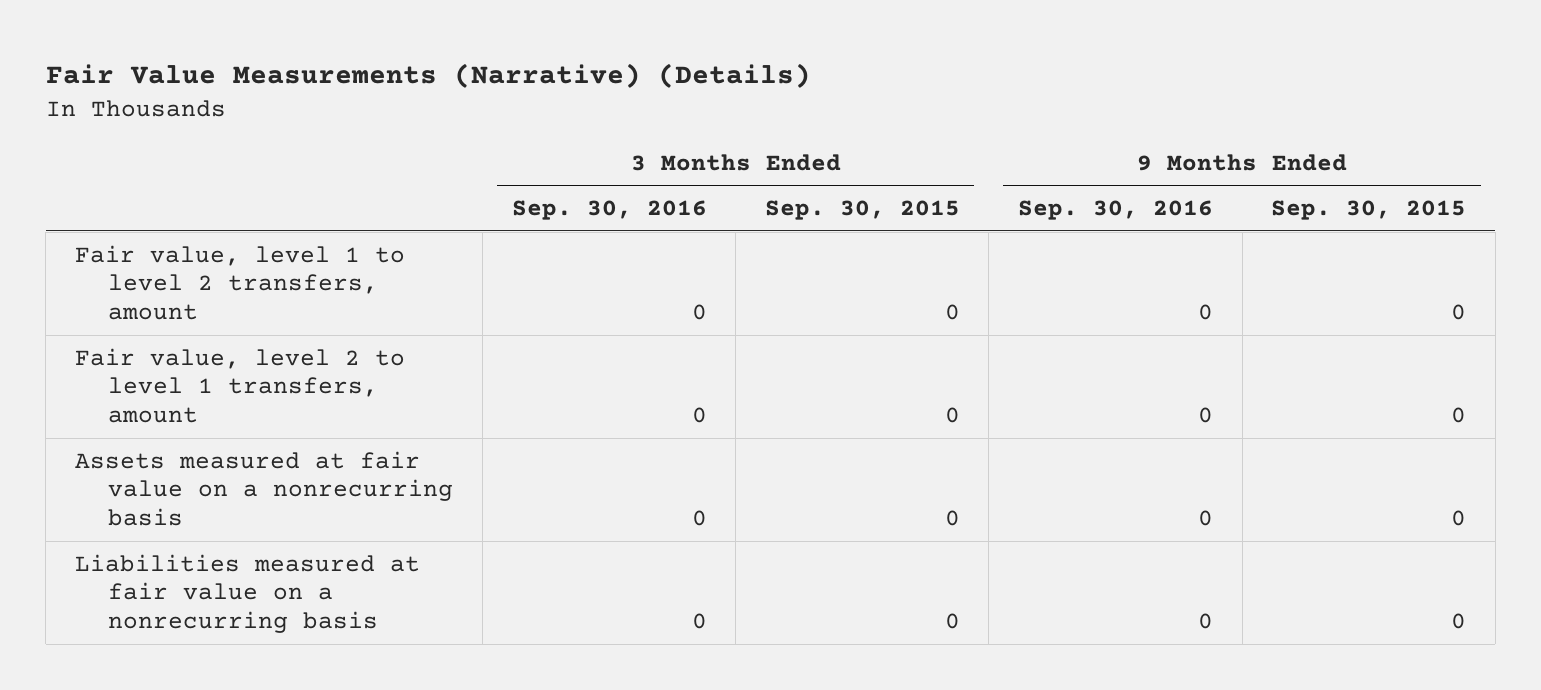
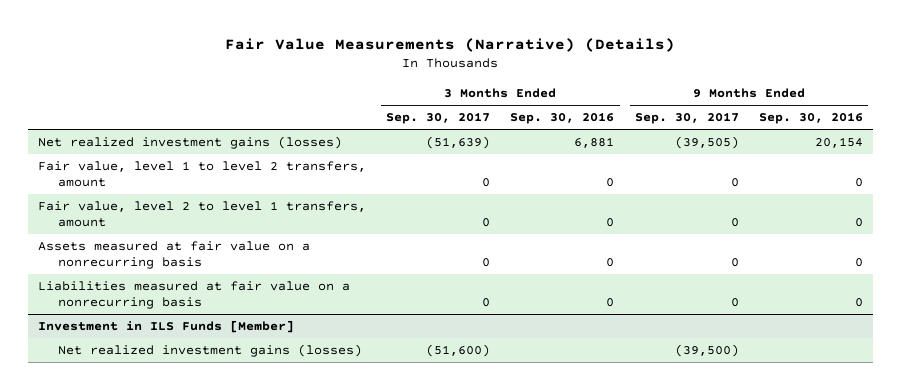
- | 3 Months Ended Sep. 30, 2016 | 3 Months Ended Sep. 30, 2015 | 9 Months Ended Sep. 30, 2016 | 9 Months Ended Sep. 30, 2015
+ | 3 Months Ended Sep. 30, 2017 | 3 Months Ended Sep. 30, 2016 | 9 Months Ended Sep. 30, 2017 | 9 Months Ended Sep. 30, 2016
+ Net realized investment gains (losses) | (51,639) | 6,881 | (39,505) | 20,154
+ Investment in ILS Funds [Member]
+ Net realized investment gains (losses) | (51,600) | | (39,500) |

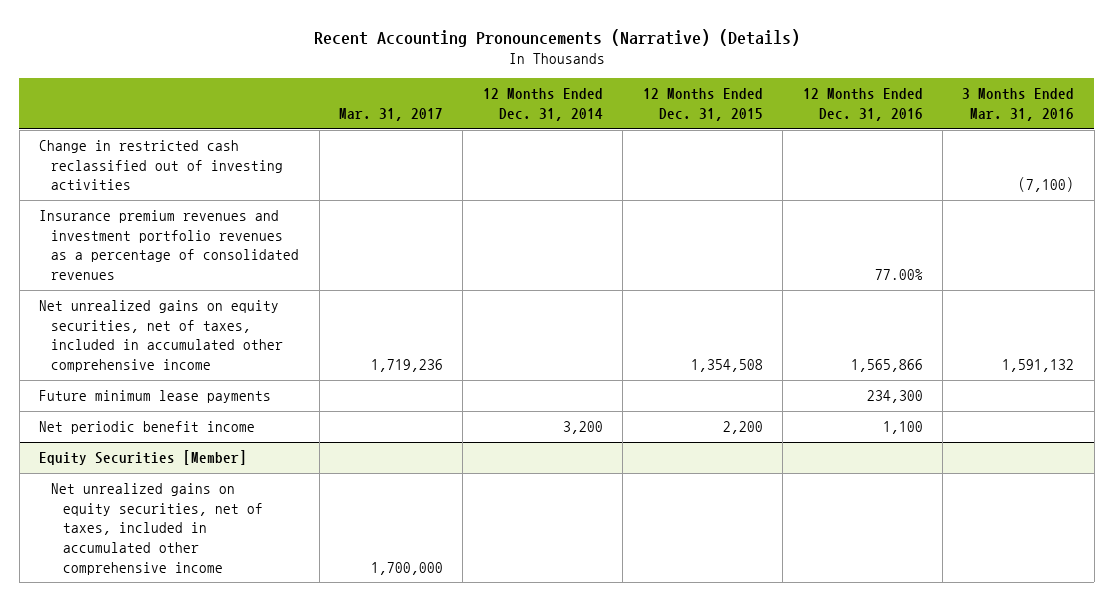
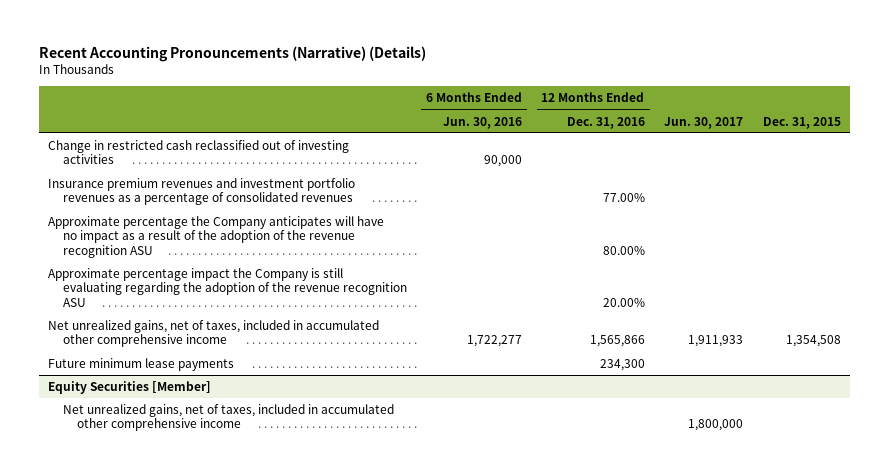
- | Mar. 31, 2017 | 12 Months Ended Dec. 31, 2014 | 12 Months Ended Dec. 31, 2015 | 12 Months Ended Dec. 31, 2016 | 3 Months Ended Mar. 31, 2016
+ | 6 Months Ended Jun. 30, 2016 | 12 Months Ended Dec. 31, 2016 | Jun. 30, 2017 | Dec. 31, 2015
- Net unrealized gains on equity securities, net of taxes, included in accumulated other comprehensive income | 1,719,236 | | 1,354,508 | 1,565,866 | 1,591,132
+ Approximate percentage the Company anticipates will have no impact as a result of the adoption of the revenue recognition ASU | | 80.00% | |
+ Approximate percentage impact the Company is still evaluating regarding the adoption of the revenue recognition ASU | | 20.00% | |
+ Net unrealized gains, net of taxes, included in accumulated other comprehensive income | 1,722,277 | 1,565,866 | 1,911,933 | 1,354,508
- Net periodic benefit income | | 3,200 | 2,200 | 1,100 |
@ Equity Securities [Member]
- Net unrealized gains on equity securities, net of taxes, included in accumulated other comprehensive income | 1,700,000 | | | |
+ Net unrealized gains, net of taxes, included in accumulated other comprehensive income | | | 1,800,000 |

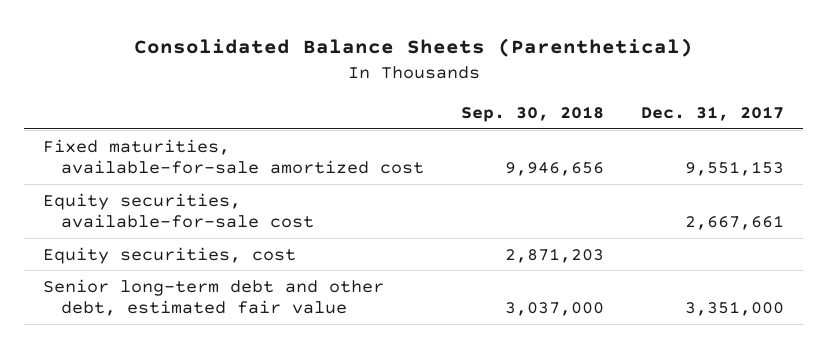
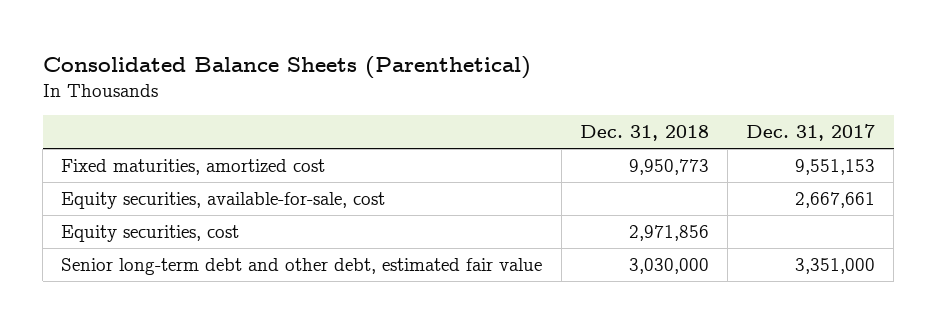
- | Sep. 30, 2018 | Dec. 31, 2017
+ | Dec. 31, 2018 | Dec. 31, 2017
- Fixed maturities, available-for-sale amortized cost | 9,946,656 | 9,551,153
- Equity securities, available-for-sale cost | | 2,667,661
+ Fixed maturities, amortized cost | 9,950,773 | 9,551,153
+ Equity securities, available-for-sale, cost | | 2,667,661

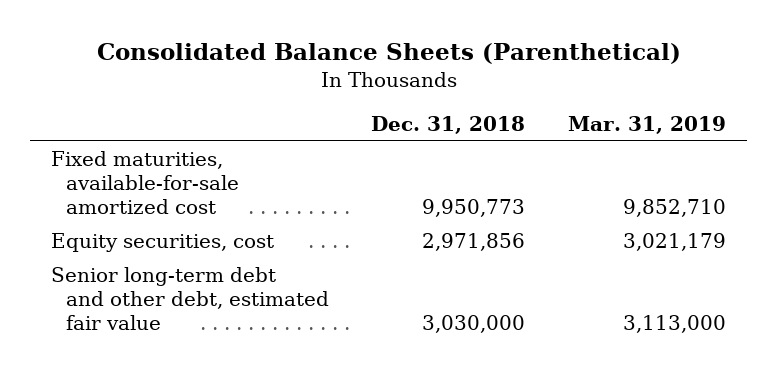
- | Dec. 31, 2018 | Dec. 31, 2017
+ | Dec. 31, 2018 | Mar. 31, 2019
- Fixed maturities, amortized cost | 9,950,773 | 9,551,153
- Equity securities, available-for-sale, cost | | 2,667,661
+ Fixed maturities, available-for-sale amortized cost | 9,950,773 | 9,852,710

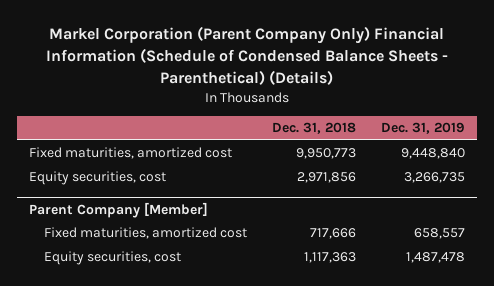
- Consolidated Balance Sheets (Parenthetical)
+ Markel Corporation (Parent Company Only) Financial Information (Schedule of Condensed Balance Sheets - Parenthetical) (Details)
- | Dec. 31, 2018 | Mar. 31, 2019
+ | Dec. 31, 2018 | Dec. 31, 2019
- Fixed maturities, available-for-sale amortized cost | 9,950,773 | 9,852,710
+ Fixed maturities, amortized cost | 9,950,773 | 9,448,840
- Senior long-term debt and other debt, estimated fair value | 3,030,000 | 3,113,000
+ Parent Company [Member]
+ Fixed maturities, amortized cost | 717,666 | 658,557
+ Equity securities, cost | 1,117,363 | 1,487,478

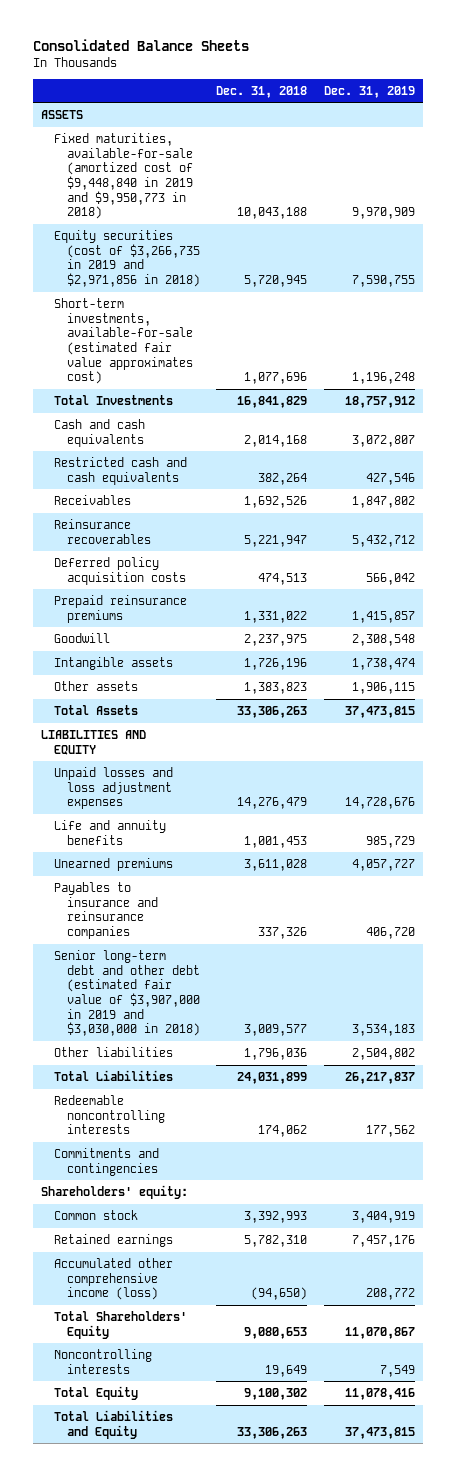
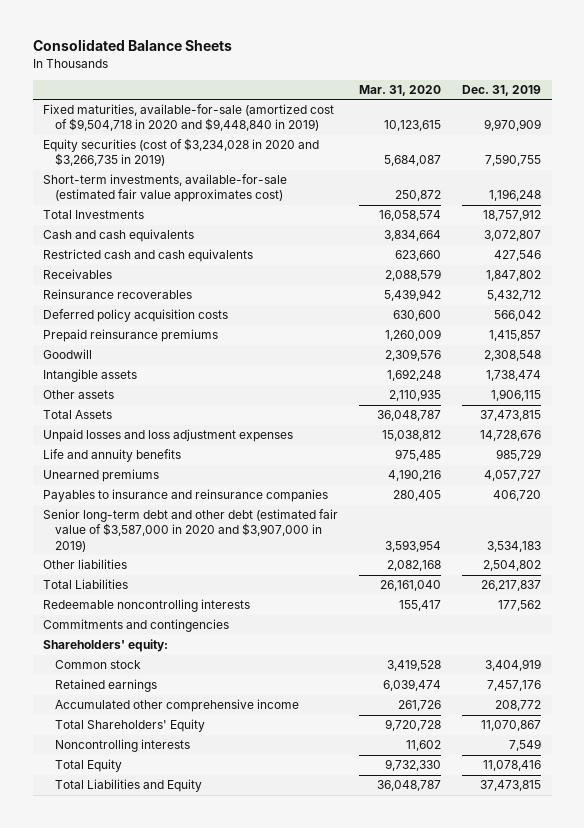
- | Dec. 31, 2018 | Dec. 31, 2019
+ | Mar. 31, 2020 | Dec. 31, 2019
- ASSETS
- Fixed maturities, available-for-sale (amortized cost of $9,448,840 in 2019 and $9,950,773 in 2018) | 10,043,188 | 9,970,909
- Equity securities (cost of $3,266,735 in 2019 and $2,971,856 in 2018) | 5,720,945 | 7,590,755
+ Fixed maturities, available-for-sale (amortized cost of $9,504,718 in 2020 and $9,448,840 in 2019) | 10,123,615 | 9,970,909
+ Equity securities (cost of $3,234,028 in 2020 and $3,266,735 in 2019) | 5,684,087 | 7,590,755
- LIABILITIES AND EQUITY
- Senior long-term debt and other debt (estimated fair value of $3,907,000 in 2019 and $3,030,000 in 2018) | 3,009,577 | 3,534,183
+ Senior long-term debt and other debt (estimated fair value of $3,587,000 in 2020 and $3,907,000 in 2019) | 3,593,954 | 3,534,183
- Accumulated other comprehensive income (loss) | (94,650) | 208,772
+ Accumulated other comprehensive income | 261,726 | 208,772

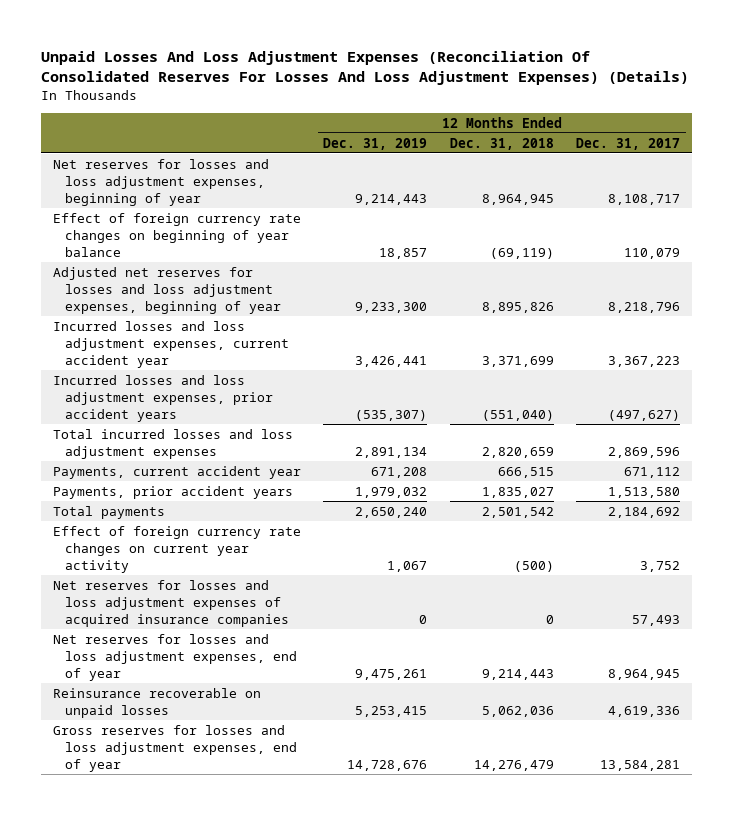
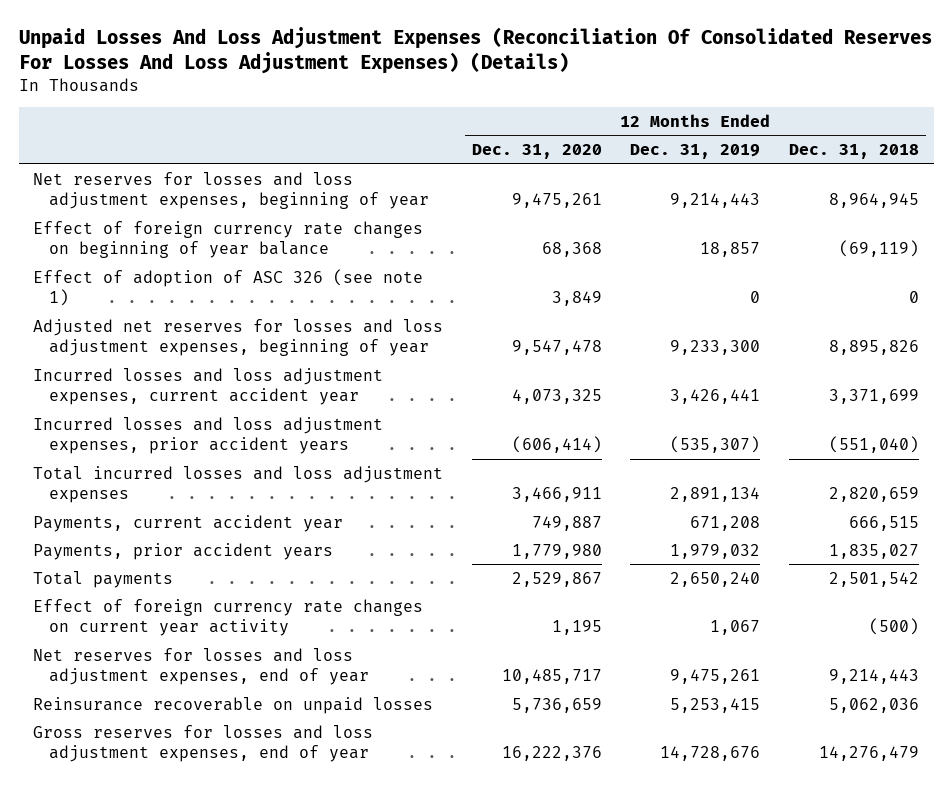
- | 12 Months Ended Dec. 31, 2019 | 12 Months Ended Dec. 31, 2018 | 12 Months Ended Dec. 31, 2017
+ | 12 Months Ended Dec. 31, 2020 | 12 Months Ended Dec. 31, 2019 | 12 Months Ended Dec. 31, 2018
+ Effect of adoption of ASC 326 (see note 1) | 3,849 | 0 | 0
- Net reserves for losses and loss adjustment expenses of acquired insurance companies | 0 | 0 | 57,493

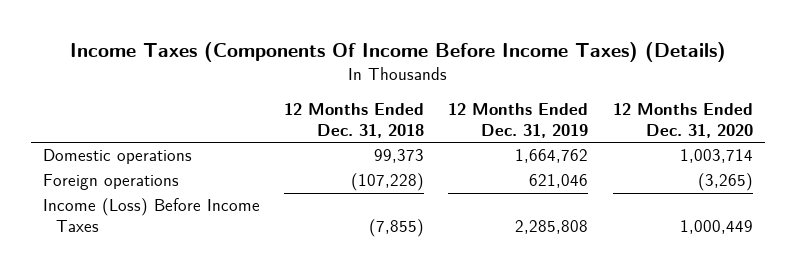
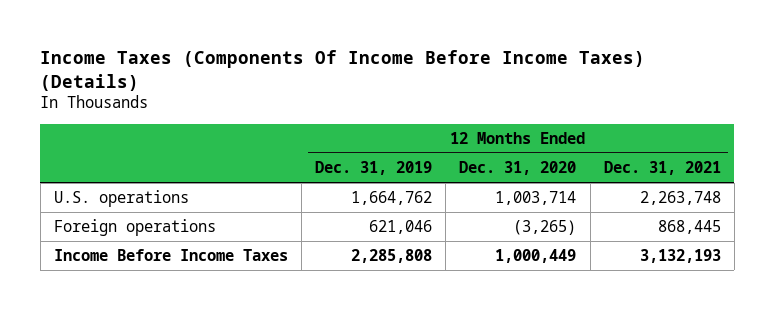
- | 12 Months Ended Dec. 31, 2018 | 12 Months Ended Dec. 31, 2019 | 12 Months Ended Dec. 31, 2020
+ | 12 Months Ended Dec. 31, 2019 | 12 Months Ended Dec. 31, 2020 | 12 Months Ended Dec. 31, 2021
- Domestic operations | 99,373 | 1,664,762 | 1,003,714
+ U.S. operations | 1,664,762 | 1,003,714 | 2,263,748
- Income (Loss) Before Income Taxes | (7,855) | 2,285,808 | 1,000,449
+ Income Before Income Taxes | 2,285,808 | 1,000,449 | 3,132,193

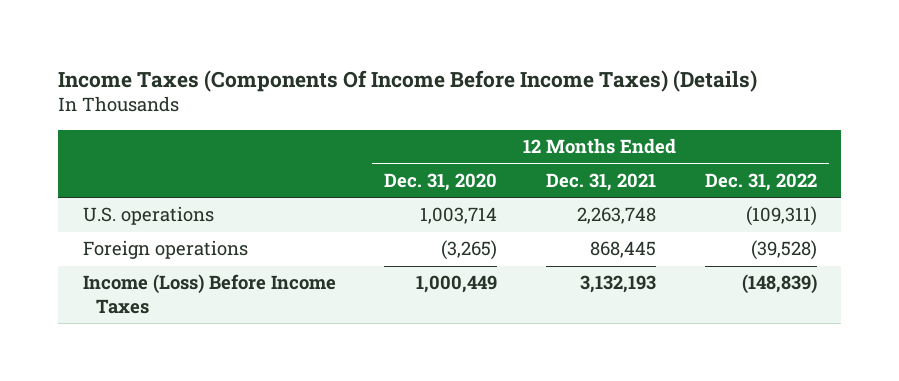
- | 12 Months Ended Dec. 31, 2019 | 12 Months Ended Dec. 31, 2020 | 12 Months Ended Dec. 31, 2021
+ | 12 Months Ended Dec. 31, 2020 | 12 Months Ended Dec. 31, 2021 | 12 Months Ended Dec. 31, 2022
- Income Before Income Taxes | 2,285,808 | 1,000,449 | 3,132,193
+ Income (Loss) Before Income Taxes | 1,000,449 | 3,132,193 | (148,839)

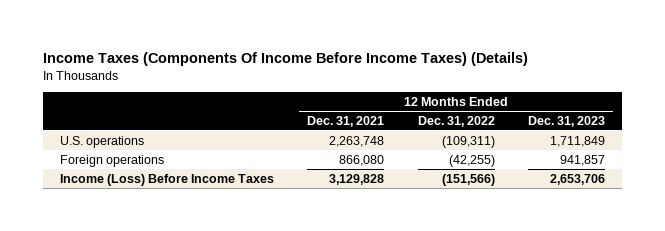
- | 12 Months Ended Dec. 31, 2020 | 12 Months Ended Dec. 31, 2021 | 12 Months Ended Dec. 31, 2022
+ | 12 Months Ended Dec. 31, 2021 | 12 Months Ended Dec. 31, 2022 | 12 Months Ended Dec. 31, 2023
- Foreign operations | (3,265) | 868,445 | (39,528)
- Income (Loss) Before Income Taxes | 1,000,449 | 3,132,193 | (148,839)
+ Foreign operations | 866,080 | (42,255) | 941,857
+ Income (Loss) Before Income Taxes | 3,129,828 | (151,566) | 2,653,706

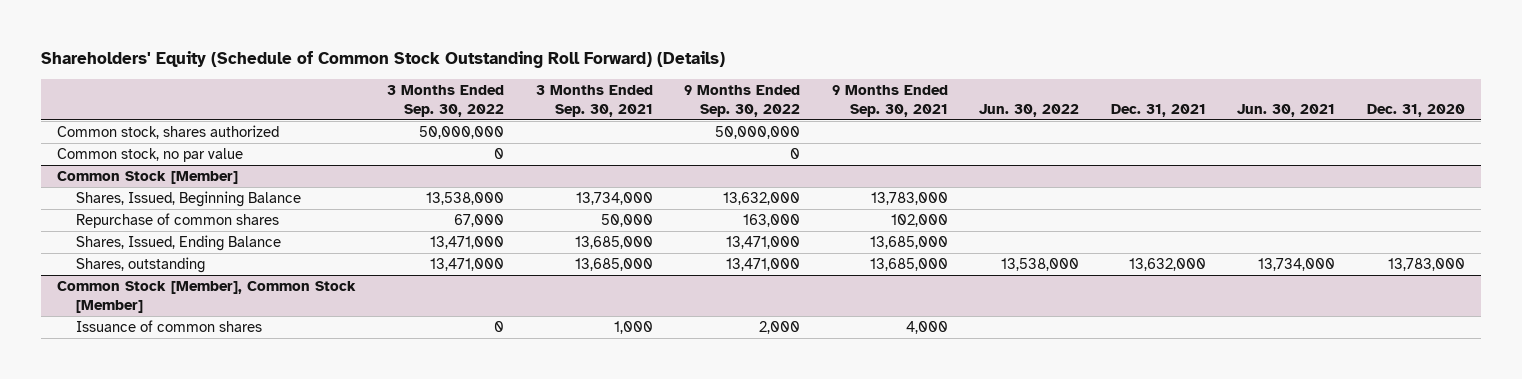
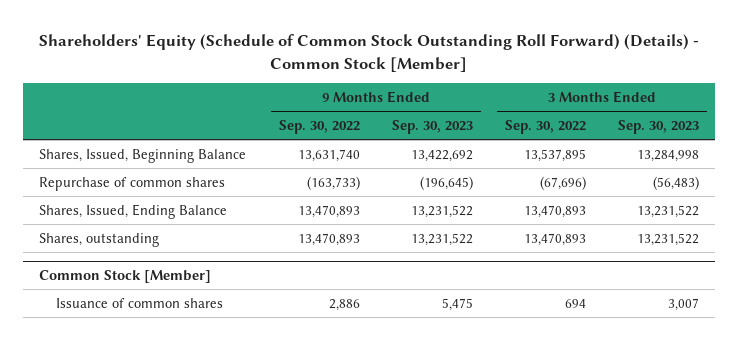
- Shareholders' Equity (Schedule of Common Stock Outstanding Roll Forward) (Details)
+ Shareholders' Equity (Schedule of Common Stock Outstanding Roll Forward) (Details) - Common Stock [Member]
- | 3 Months Ended Sep. 30, 2022 | 3 Months Ended Sep. 30, 2021 | 9 Months Ended Sep. 30, 2022 | 9 Months Ended Sep. 30, 2021 | Jun. 30, 2022 | Dec. 31, 2021 | Jun. 30, 2021 | Dec. 31, 2020
+ | 9 Months Ended Sep. 30, 2022 | 9 Months Ended Sep. 30, 2023 | 3 Months Ended Sep. 30, 2022 | 3 Months Ended Sep. 30, 2023
- Common stock, shares authorized | 50,000,000 | | 50,000,000 | | | | |
- Common stock, no par value | 0 | | 0 | | | | |
+ Shares, Issued, Beginning Balance | 13,631,740 | 13,422,692 | 13,537,895 | 13,284,998
+ Repurchase of common shares | (163,733) | (196,645) | (67,696) | (56,483)
+ Shares, Issued, Ending Balance | 13,470,893 | 13,231,522 | 13,470,893 | 13,231,522
+ Shares, outstanding | 13,470,893 | 13,231,522 | 13,470,893 | 13,231,522
@ Common Stock [Member]
- Shares, Issued, Beginning Balance | 13,538,000 | 13,734,000 | 13,632,000 | 13,783,000 | | | |
- Repurchase of common shares | 67,000 | 50,000 | 163,000 | 102,000 | | | |
- Shares, Issued, Ending Balance | 13,471,000 | 13,685,000 | 13,471,000 | 13,685,000 | | | |
- Shares, outstanding | 13,471,000 | 13,685,000 | 13,471,000 | 13,685,000 | 13,538,000 | 13,632,000 | 13,734,000 | 13,783,000
- Common Stock [Member], Common Stock [Member]
- Issuance of common shares | 0 | 1,000 | 2,000 | 4,000 | | | |
@ Common Stock [Member]
+ Issuance of common shares | 2,886 | 5,475 | 694 | 3,007

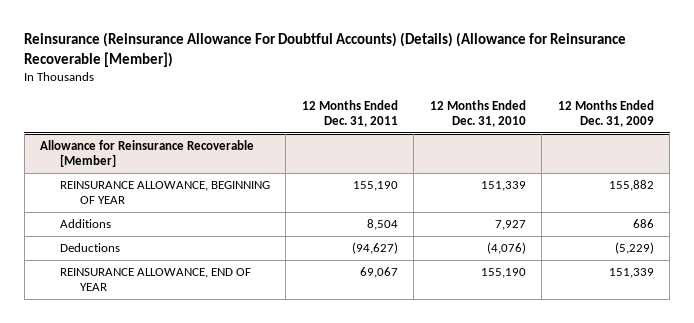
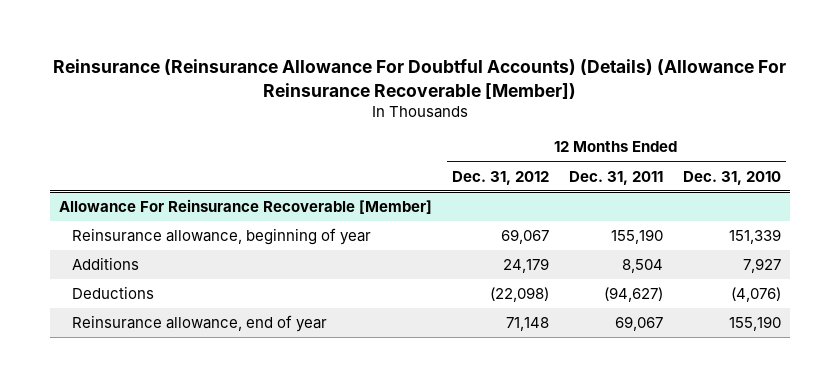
- Reinsurance (Reinsurance Allowance For Doubtful Accounts) (Details) (Allowance for Reinsurance Recoverable [Member])
+ Reinsurance (Reinsurance Allowance For Doubtful Accounts) (Details) (Allowance For Reinsurance Recoverable [Member])
- | 12 Months Ended Dec. 31, 2011 | 12 Months Ended Dec. 31, 2010 | 12 Months Ended Dec. 31, 2009
+ | 12 Months Ended Dec. 31, 2012 | 12 Months Ended Dec. 31, 2011 | 12 Months Ended Dec. 31, 2010
- Allowance for Reinsurance Recoverable [Member]
- REINSURANCE ALLOWANCE, BEGINNING OF YEAR | 155,190 | 151,339 | 155,882
+ Allowance For Reinsurance Recoverable [Member]
+ Reinsurance allowance, beginning of year | 69,067 | 155,190 | 151,339
- REINSURANCE ALLOWANCE, END OF YEAR | 69,067 | 155,190 | 151,339
+ Reinsurance allowance, end of year | 71,148 | 69,067 | 155,190

